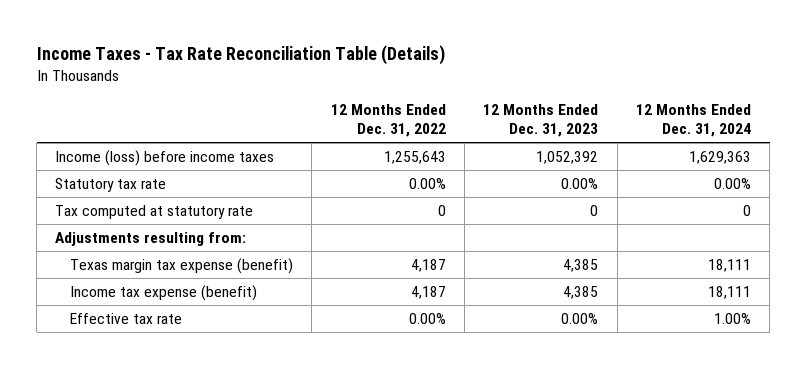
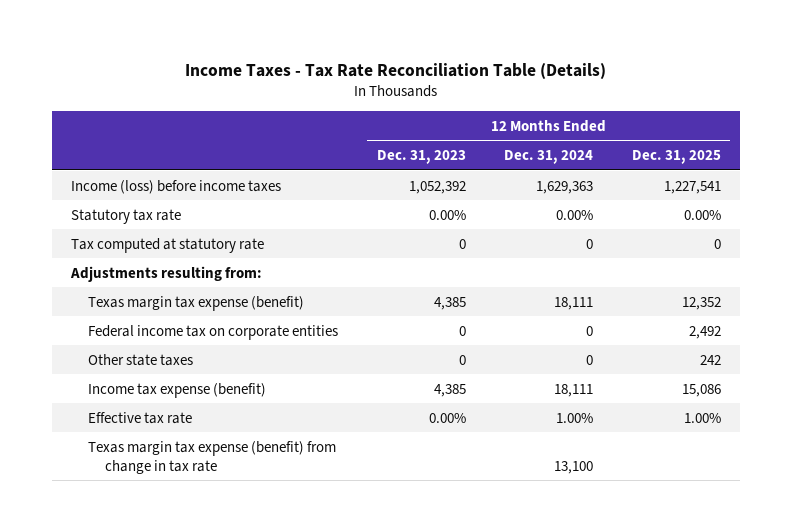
- | 12 Months Ended Dec. 31, 2022 | 12 Months Ended Dec. 31, 2023 | 12 Months Ended Dec. 31, 2024
+ | 12 Months Ended Dec. 31, 2023 | 12 Months Ended Dec. 31, 2024 | 12 Months Ended Dec. 31, 2025
+ Federal income tax on corporate entities | 0 | 0 | 2,492
+ Other state taxes | 0 | 0 | 242
+ Texas margin tax expense (benefit) from change in tax rate | | 13,100 |

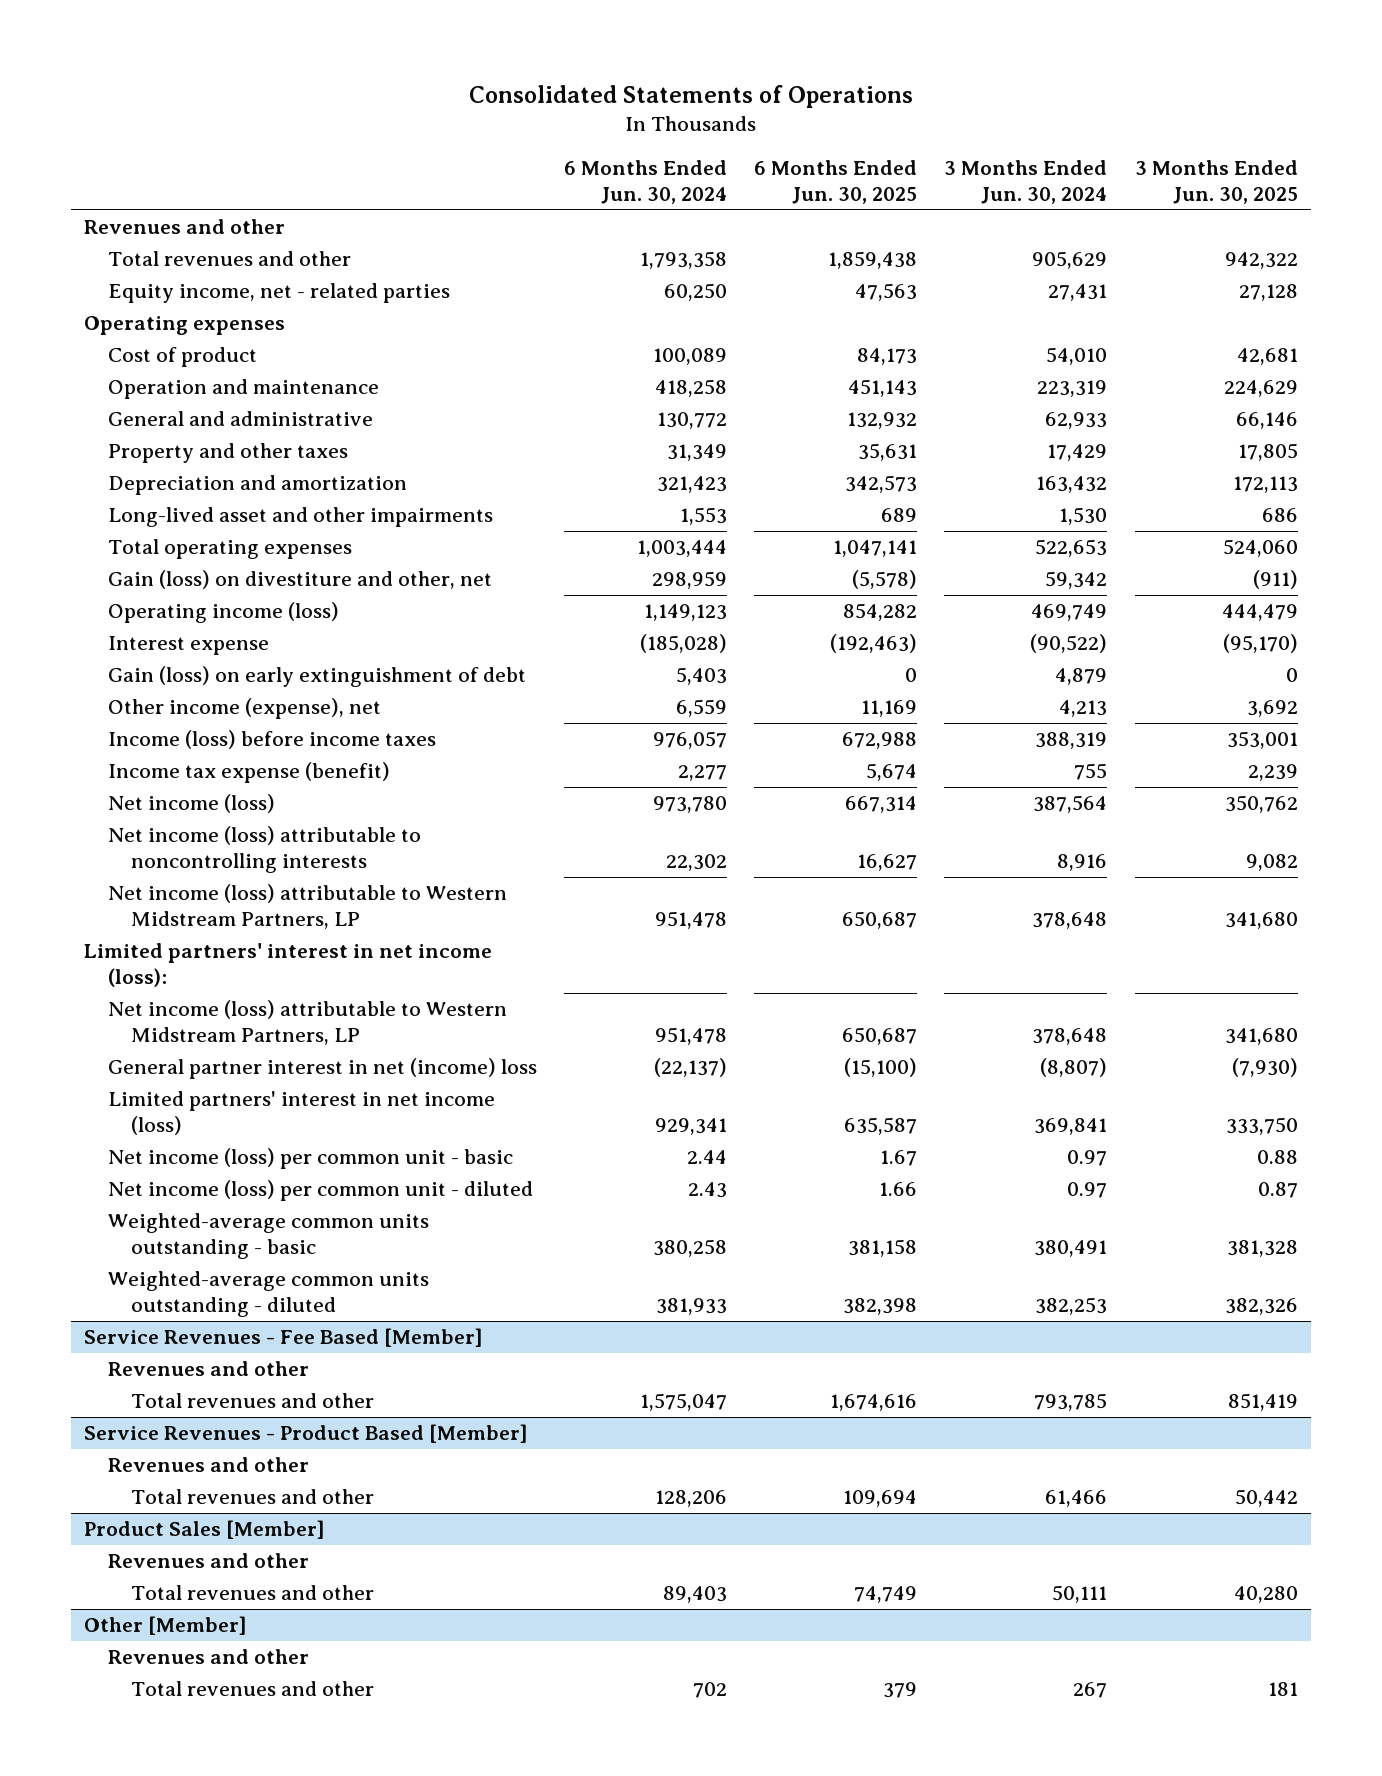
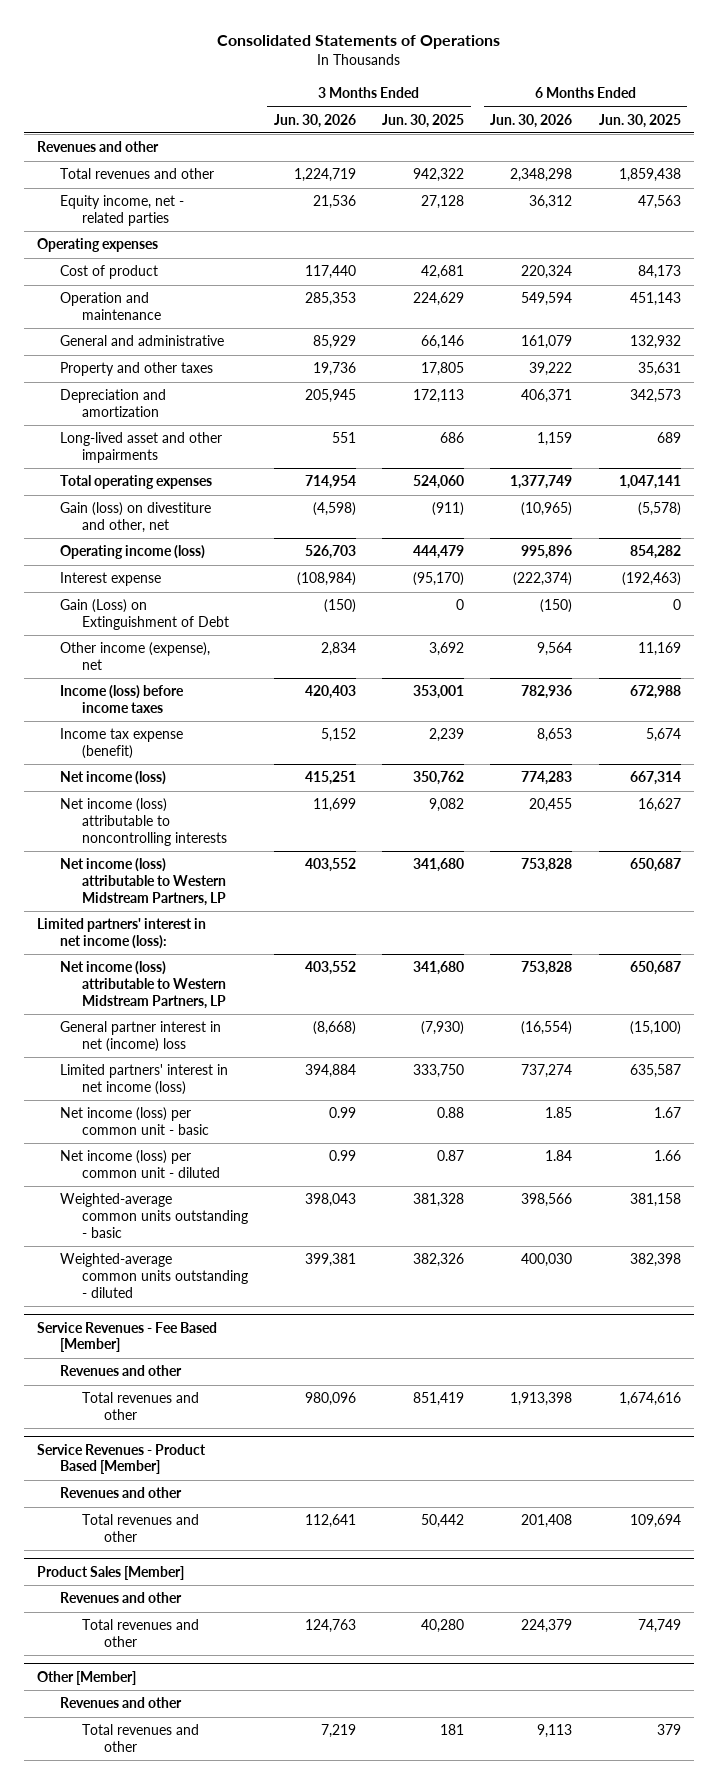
- | 6 Months Ended Jun. 30, 2024 | 6 Months Ended Jun. 30, 2025 | 3 Months Ended Jun. 30, 2024 | 3 Months Ended Jun. 30, 2025
+ | 3 Months Ended Jun. 30, 2026 | 3 Months Ended Jun. 30, 2025 | 6 Months Ended Jun. 30, 2026 | 6 Months Ended Jun. 30, 2025
- Gain (loss) on early extinguishment of debt | 5,403 | 0 | 4,879 | 0
+ Gain (Loss) on Extinguishment of Debt | (150) | 0 | (150) | 0

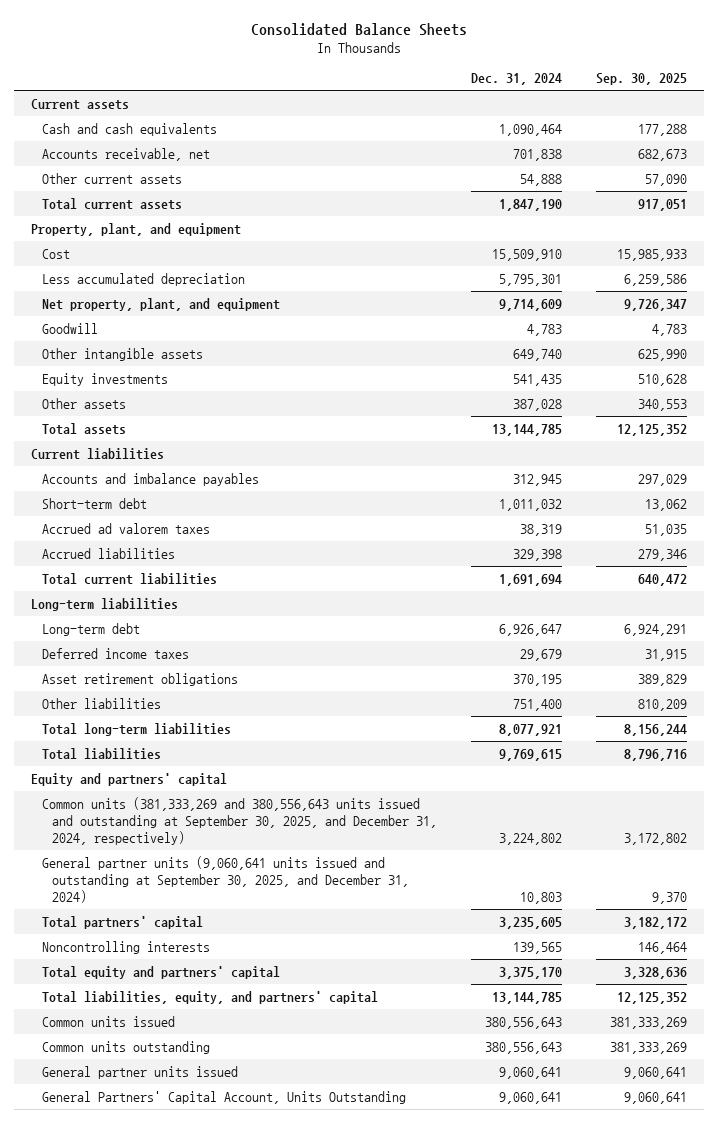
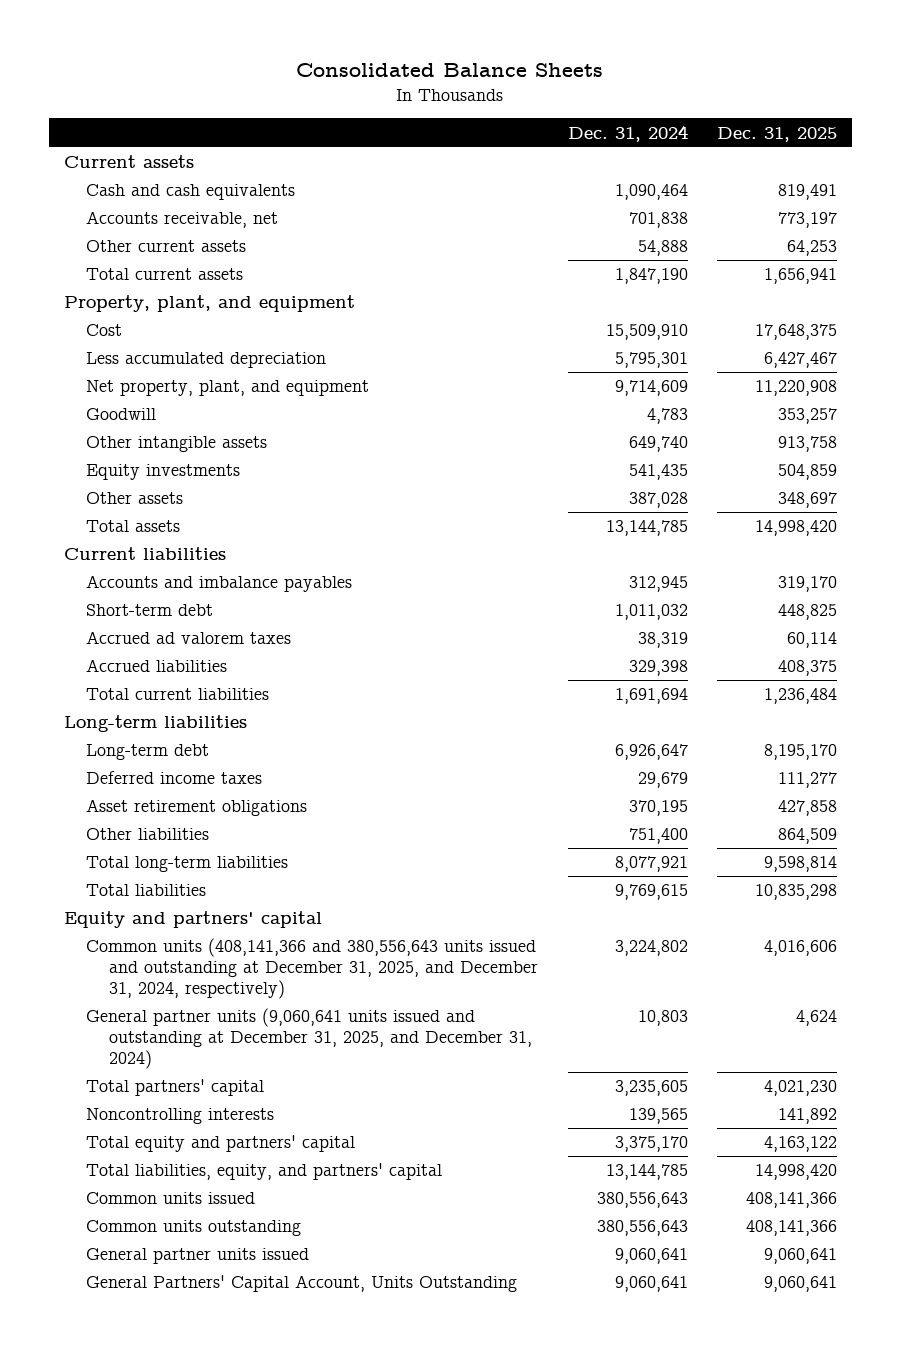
- | Dec. 31, 2024 | Sep. 30, 2025
+ | Dec. 31, 2024 | Dec. 31, 2025
- Common units (381,333,269 and 380,556,643 units issued and outstanding at September 30, 2025, and December 31, 2024, respectively) | 3,224,802 | 3,172,802
- General partner units (9,060,641 units issued and outstanding at September 30, 2025, and December 31, 2024) | 10,803 | 9,370
+ Common units (408,141,366 and 380,556,643 units issued and outstanding at December 31, 2025, and December 31, 2024, respectively) | 3,224,802 | 4,016,606
+ General partner units (9,060,641 units issued and outstanding at December 31, 2025, and December 31, 2024) | 10,803 | 4,624

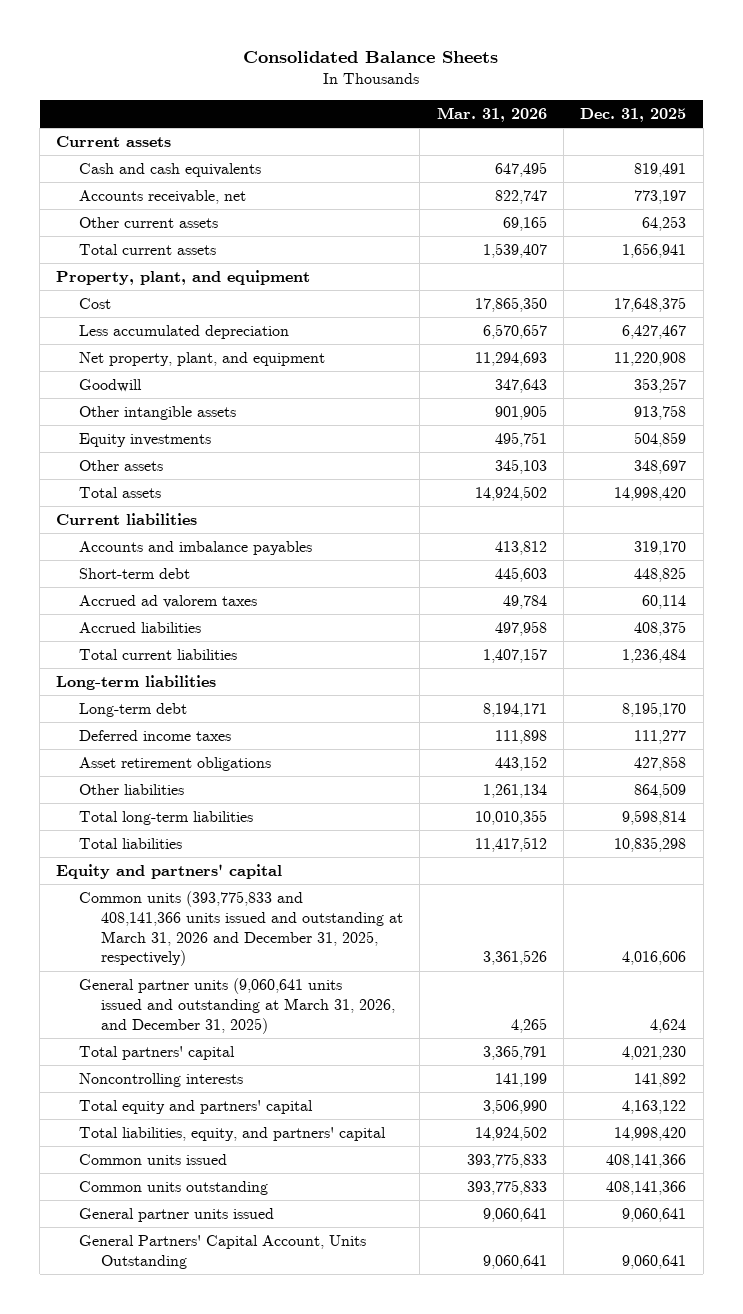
- | Dec. 31, 2024 | Dec. 31, 2025
+ | Mar. 31, 2026 | Dec. 31, 2025
- Common units (408,141,366 and 380,556,643 units issued and outstanding at December 31, 2025, and December 31, 2024, respectively) | 3,224,802 | 4,016,606
- General partner units (9,060,641 units issued and outstanding at December 31, 2025, and December 31, 2024) | 10,803 | 4,624
+ Common units (393,775,833 and 408,141,366 units issued and outstanding at March 31, 2026 and December 31, 2025, respectively) | 3,361,526 | 4,016,606
+ General partner units (9,060,641 units issued and outstanding at March 31, 2026, and December 31, 2025) | 4,265 | 4,624

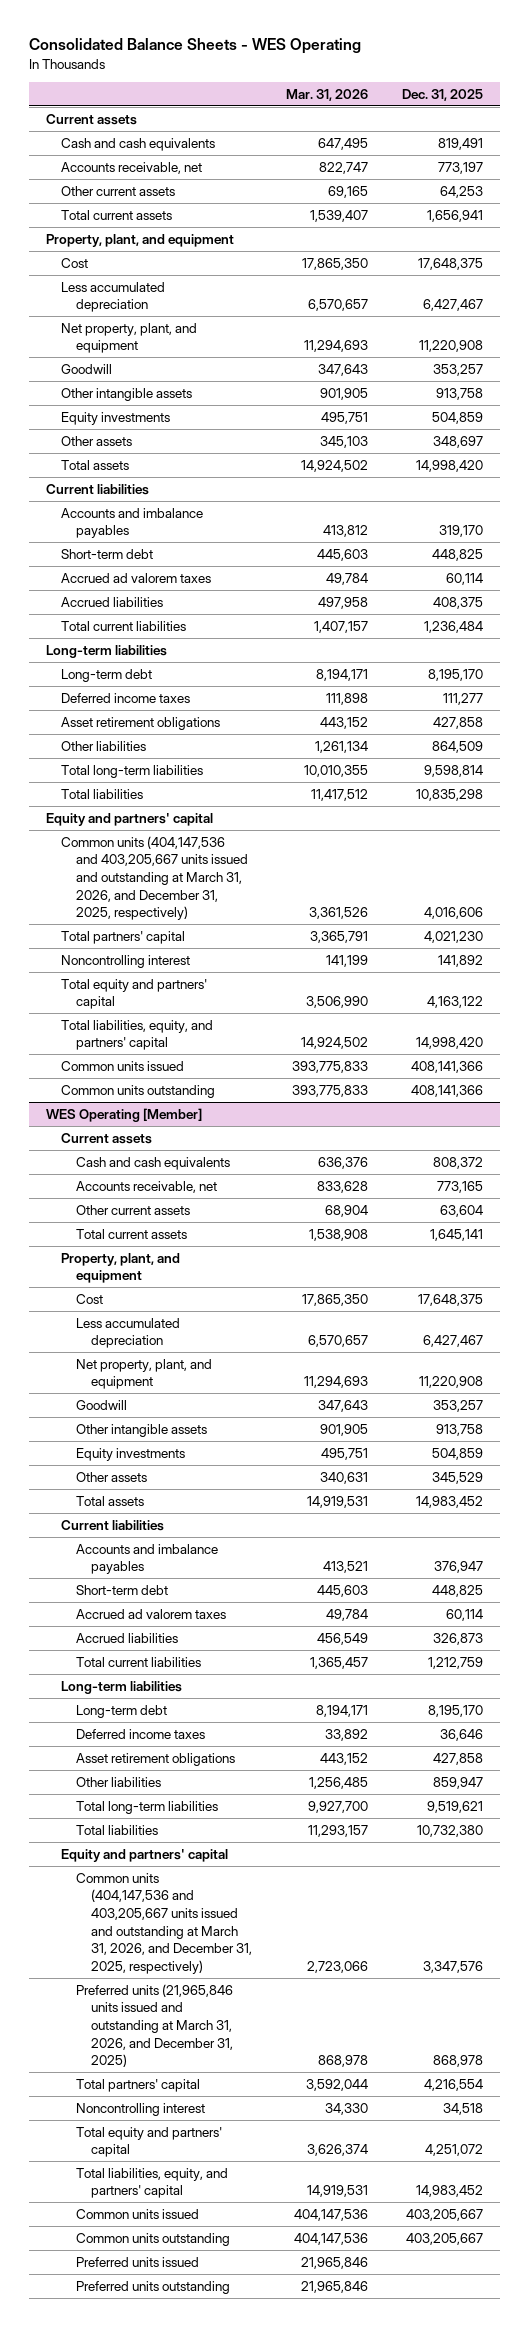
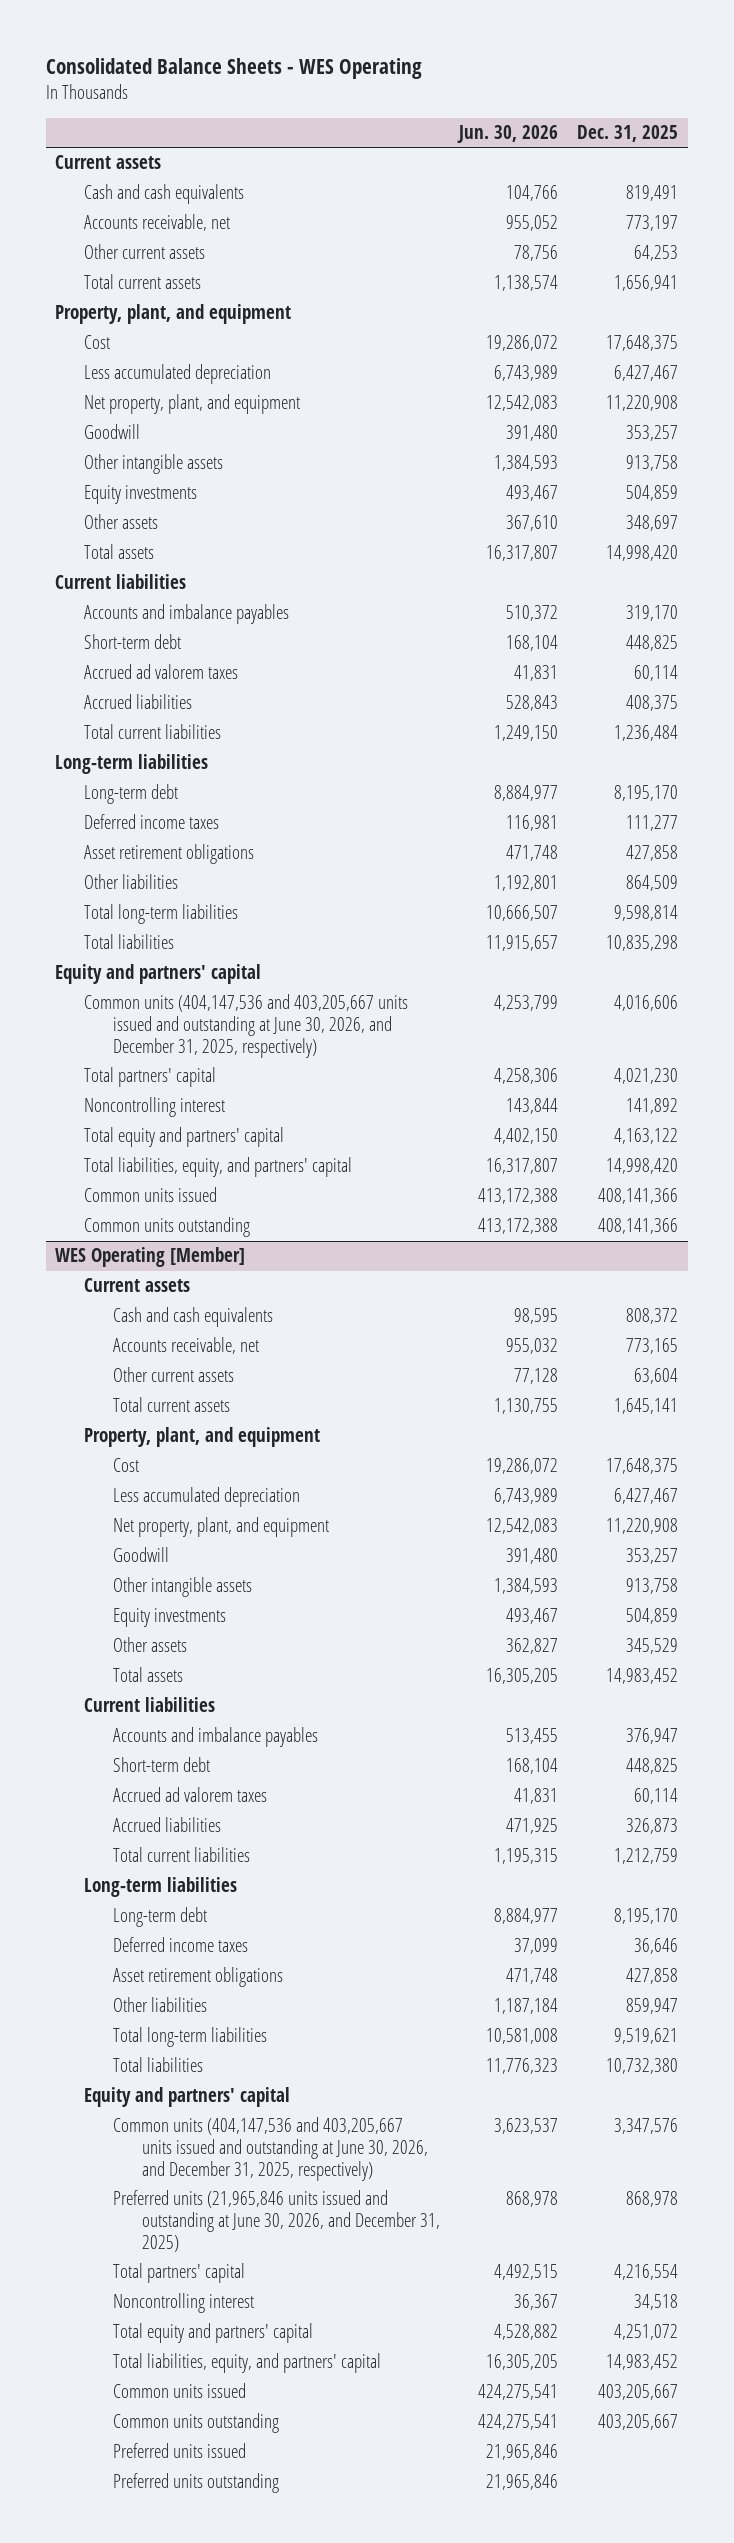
- | Mar. 31, 2026 | Dec. 31, 2025
+ | Jun. 30, 2026 | Dec. 31, 2025
- Common units (404,147,536 and 403,205,667 units issued and outstanding at March 31, 2026, and December 31, 2025, respectively) | 3,361,526 | 4,016,606
+ Common units (404,147,536 and 403,205,667 units issued and outstanding at June 30, 2026, and December 31, 2025, respectively) | 4,253,799 | 4,016,606
@ WES Operating [Member]
- Common units (404,147,536 and 403,205,667 units issued and outstanding at March 31, 2026, and December 31, 2025, respectively) | 2,723,066 | 3,347,576
- Preferred units (21,965,846 units issued and outstanding at March 31, 2026, and December 31, 2025) | 868,978 | 868,978
+ Common units (404,147,536 and 403,205,667 units issued and outstanding at June 30, 2026, and December 31, 2025, respectively) | 3,623,537 | 3,347,576
+ Preferred units (21,965,846 units issued and outstanding at June 30, 2026, and December 31, 2025) | 868,978 | 868,978

